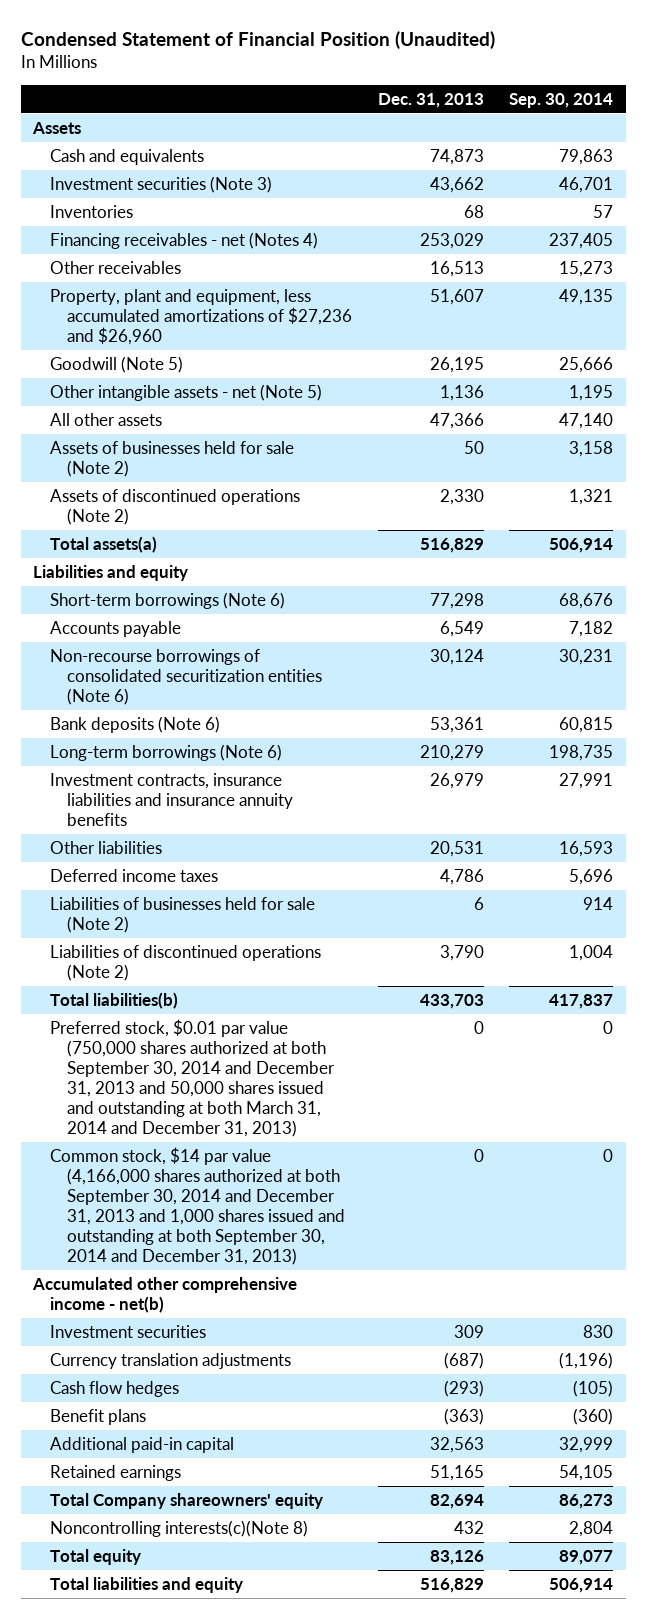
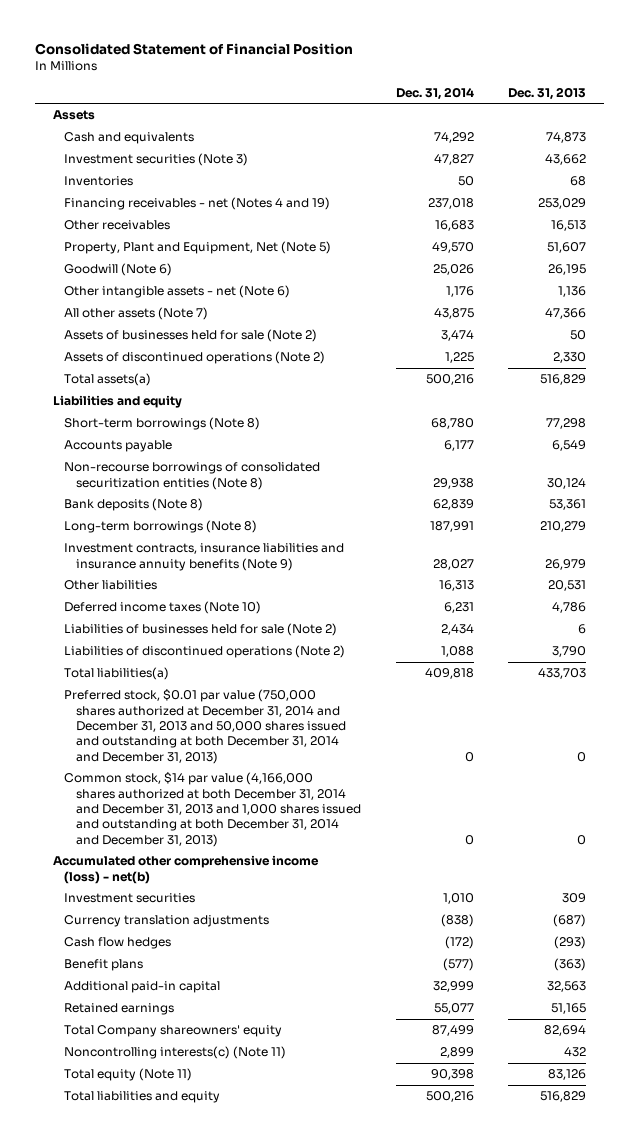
- Condensed Statement of Financial Position (Unaudited)
+ Consolidated Statement of Financial Position
- | Dec. 31, 2013 | Sep. 30, 2014
+ | Dec. 31, 2014 | Dec. 31, 2013
- Financing receivables - net (Notes 4) | 253,029 | 237,405
+ Financing receivables - net (Notes 4 and 19) | 237,018 | 253,029
- Property, plant and equipment, less accumulated amortizations of $27,236 and $26,960 | 51,607 | 49,135
- Goodwill (Note 5) | 26,195 | 25,666
- Other intangible assets - net (Note 5) | 1,136 | 1,195
- All other assets | 47,366 | 47,140
+ Property, Plant and Equipment, Net (Note 5) | 49,570 | 51,607
+ Goodwill (Note 6) | 25,026 | 26,195
+ Other intangible assets - net (Note 6) | 1,176 | 1,136
+ All other assets (Note 7) | 43,875 | 47,366
- Short-term borrowings (Note 6) | 77,298 | 68,676
+ Short-term borrowings (Note 8) | 68,780 | 77,298
- Non-recourse borrowings of consolidated securitization entities (Note 6) | 30,124 | 30,231
- Bank deposits (Note 6) | 53,361 | 60,815
- Long-term borrowings (Note 6) | 210,279 | 198,735
- Investment contracts, insurance liabilities and insurance annuity benefits | 26,979 | 27,991
+ Non-recourse borrowings of consolidated securitization entities (Note 8) | 29,938 | 30,124
+ Bank deposits (Note 8) | 62,839 | 53,361
+ Long-term borrowings (Note 8) | 187,991 | 210,279
+ Investment contracts, insurance liabilities and insurance annuity benefits (Note 9) | 28,027 | 26,979
- Deferred income taxes | 4,786 | 5,696
+ Deferred income taxes (Note 10) | 6,231 | 4,786
- Total liabilities(b) | 433,703 | 417,837
- Preferred stock, $0.01 par value (750,000 shares authorized at both September 30, 2014 and December 31, 2013 and 50,000 shares issued and outstanding at both March 31, 2014 and December 31, 2013) | 0 | 0
- Common stock, $14 par value (4,166,000 shares authorized at both September 30, 2014 and December 31, 2013 and 1,000 shares issued and outstanding at both September 30, 2014 and December 31, 2013) | 0 | 0
- Accumulated other comprehensive income - net(b)
+ Total liabilities(a) | 409,818 | 433,703
+ Preferred stock, $0.01 par value (750,000 shares authorized at December 31, 2014 and December 31, 2013 and 50,000 shares issued and outstanding at both December 31, 2014 and December 31, 2013) | 0 | 0
+ Common stock, $14 par value (4,166,000 shares authorized at both December 31, 2014 and December 31, 2013 and 1,000 shares issued and outstanding at both December 31, 2014 and December 31, 2013) | 0 | 0
+ Accumulated other comprehensive income (loss) - net(b)
- Noncontrolling interests(c)(Note 8) | 432 | 2,804
- Total equity | 83,126 | 89,077
+ Noncontrolling interests(c) (Note 11) | 2,899 | 432
+ Total equity (Note 11) | 90,398 | 83,126

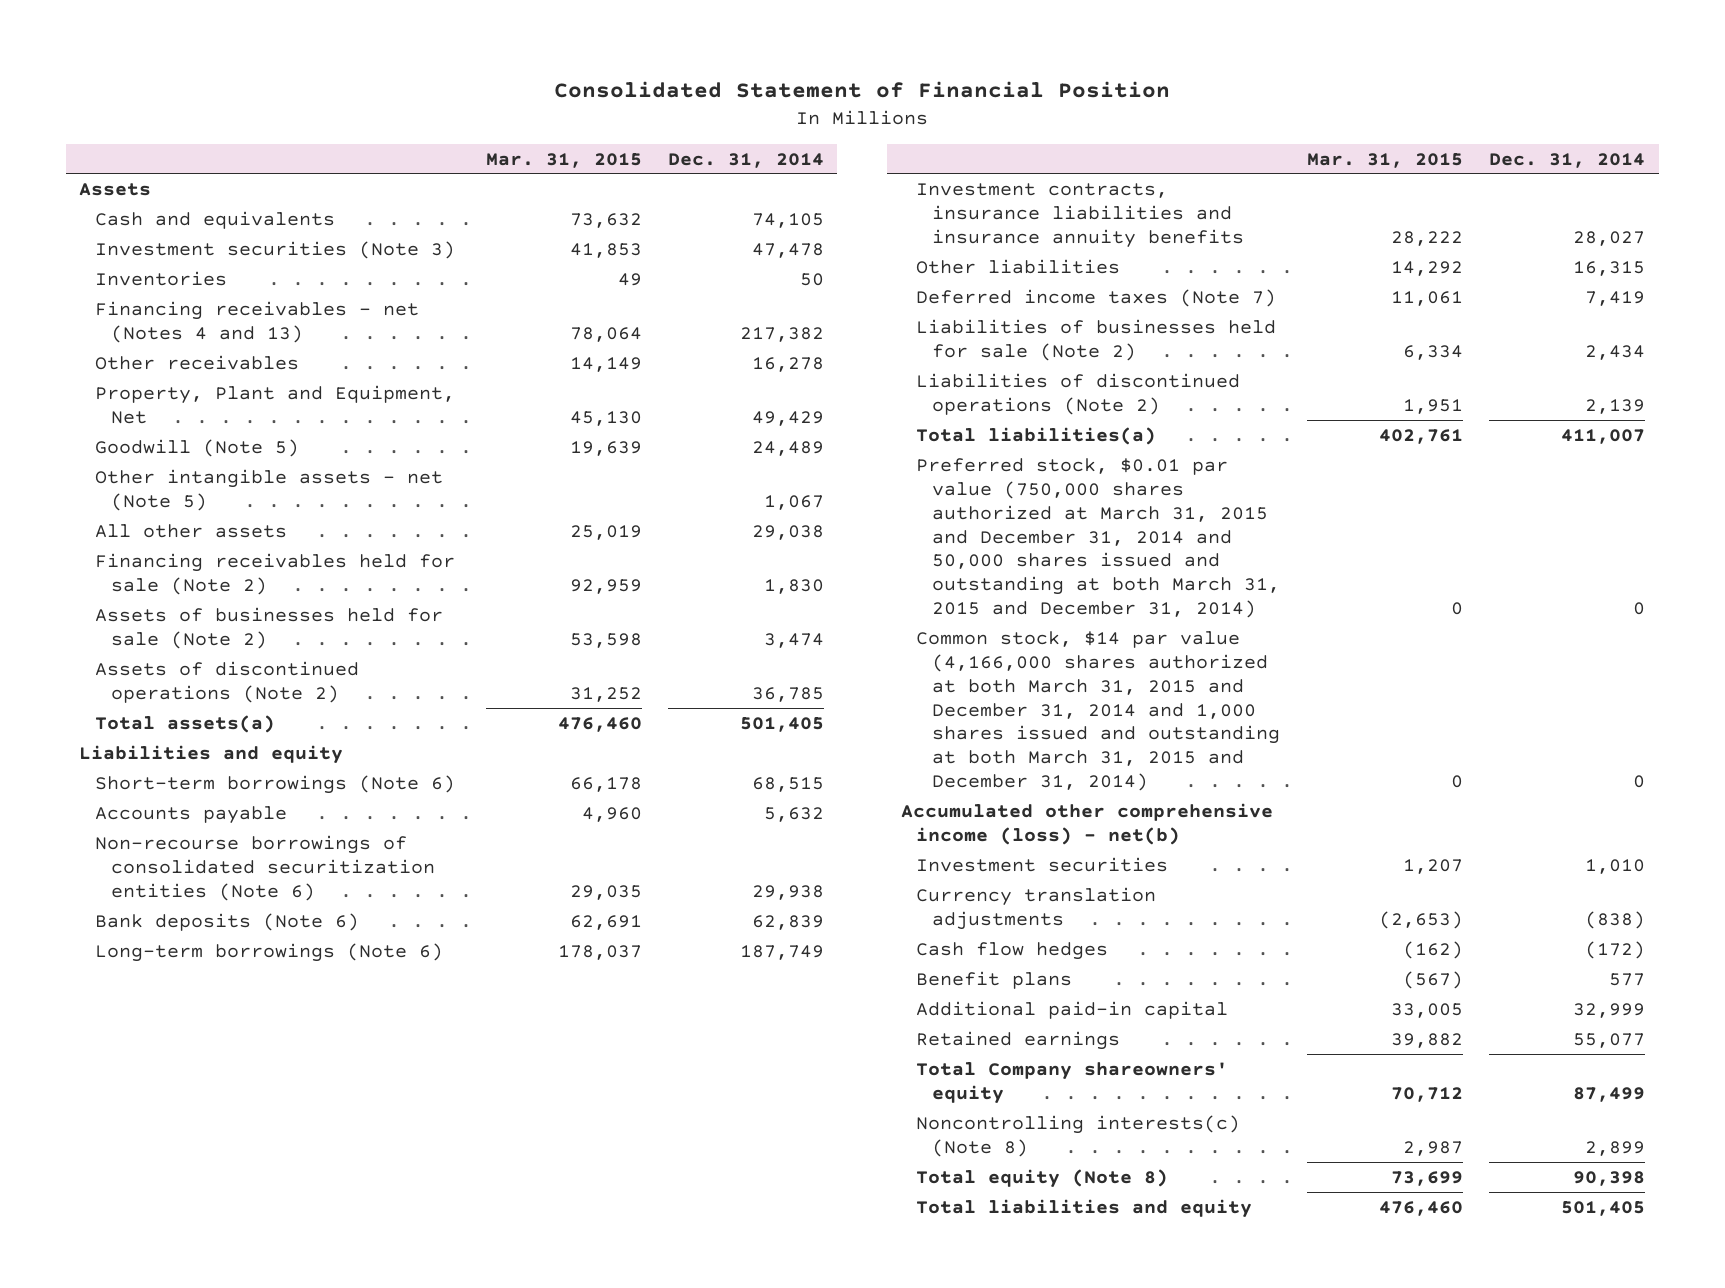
- | Dec. 31, 2014 | Dec. 31, 2013
+ | Mar. 31, 2015 | Dec. 31, 2014
- Cash and equivalents | 74,292 | 74,873
- Investment securities (Note 3) | 47,827 | 43,662
+ Cash and equivalents | 73,632 | 74,105
+ Investment securities (Note 3) | 41,853 | 47,478
- Financing receivables - net (Notes 4 and 19) | 237,018 | 253,029
- Other receivables | 16,683 | 16,513
- Property, Plant and Equipment, Net (Note 5) | 49,570 | 51,607
- Goodwill (Note 6) | 25,026 | 26,195
- Other intangible assets - net (Note 6) | 1,176 | 1,136
- All other assets (Note 7) | 43,875 | 47,366
+ Financing receivables - net (Notes 4 and 13) | 78,064 | 217,382
+ Other receivables | 14,149 | 16,278
+ Property, Plant and Equipment, Net | 45,130 | 49,429
+ Goodwill (Note 5) | 19,639 | 24,489
+ Other intangible assets - net (Note 5) | | 1,067
+ All other assets | 25,019 | 29,038
+ Financing receivables held for sale (Note 2) | 92,959 | 1,830
- Assets of discontinued operations (Note 2) | 1,225 | 2,330
- Total assets(a) | 500,216 | 516,829
+ Assets of discontinued operations (Note 2) | 31,252 | 36,785
+ Total assets(a) | 476,460 | 501,405
- Short-term borrowings (Note 8) | 68,780 | 77,298
- Accounts payable | 6,177 | 6,549
- Non-recourse borrowings of consolidated securitization entities (Note 8) | 29,938 | 30,124
- Bank deposits (Note 8) | 62,839 | 53,361
- Long-term borrowings (Note 8) | 187,991 | 210,279
- Investment contracts, insurance liabilities and insurance annuity benefits (Note 9) | 28,027 | 26,979
- Other liabilities | 16,313 | 20,531
- Deferred income taxes (Note 10) | 6,231 | 4,786
+ Short-term borrowings (Note 6) | 66,178 | 68,515
+ Accounts payable | 4,960 | 5,632
+ Non-recourse borrowings of consolidated securitization entities (Note 6) | 29,035 | 29,938
+ Bank deposits (Note 6) | 62,691 | 62,839
+ Long-term borrowings (Note 6) | 178,037 | 187,749
+ Investment contracts, insurance liabilities and insurance annuity benefits | 28,222 | 28,027
+ Other liabilities | 14,292 | 16,315
+ Deferred income taxes (Note 7) | 11,061 | 7,419
- Liabilities of discontinued operations (Note 2) | 1,088 | 3,790
- Total liabilities(a) | 409,818 | 433,703
- Preferred stock, $0.01 par value (750,000 shares authorized at December 31, 2014 and December 31, 2013 and 50,000 shares issued and outstanding at both December 31, 2014 and December 31, 2013) | 0 | 0
- Common stock, $14 par value (4,166,000 shares authorized at both December 31, 2014 and December 31, 2013 and 1,000 shares issued and outstanding at both December 31, 2014 and December 31, 2013) | 0 | 0
+ Liabilities of discontinued operations (Note 2) | 1,951 | 2,139
+ Total liabilities(a) | 402,761 | 411,007
+ Preferred stock, $0.01 par value (750,000 shares authorized at March 31, 2015 and December 31, 2014 and 50,000 shares issued and outstanding at both March 31, 2015 and December 31, 2014) | 0 | 0
+ Common stock, $14 par value (4,166,000 shares authorized at both March 31, 2015 and December 31, 2014 and 1,000 shares issued and outstanding at both March 31, 2015 and December 31, 2014) | 0 | 0
- Benefit plans | (577) | (363)
+ Benefit plans | (567) | 577
- Noncontrolling interests(c) (Note 11) | 2,899 | 432
- Total equity (Note 11) | 90,398 | 83,126
- Total liabilities and equity | 500,216 | 516,829
+ Noncontrolling interests(c) (Note 8) | 2,987 | 2,899
+ Total equity (Note 8) | 73,699 | 90,398
+ Total liabilities and equity | 476,460 | 501,405

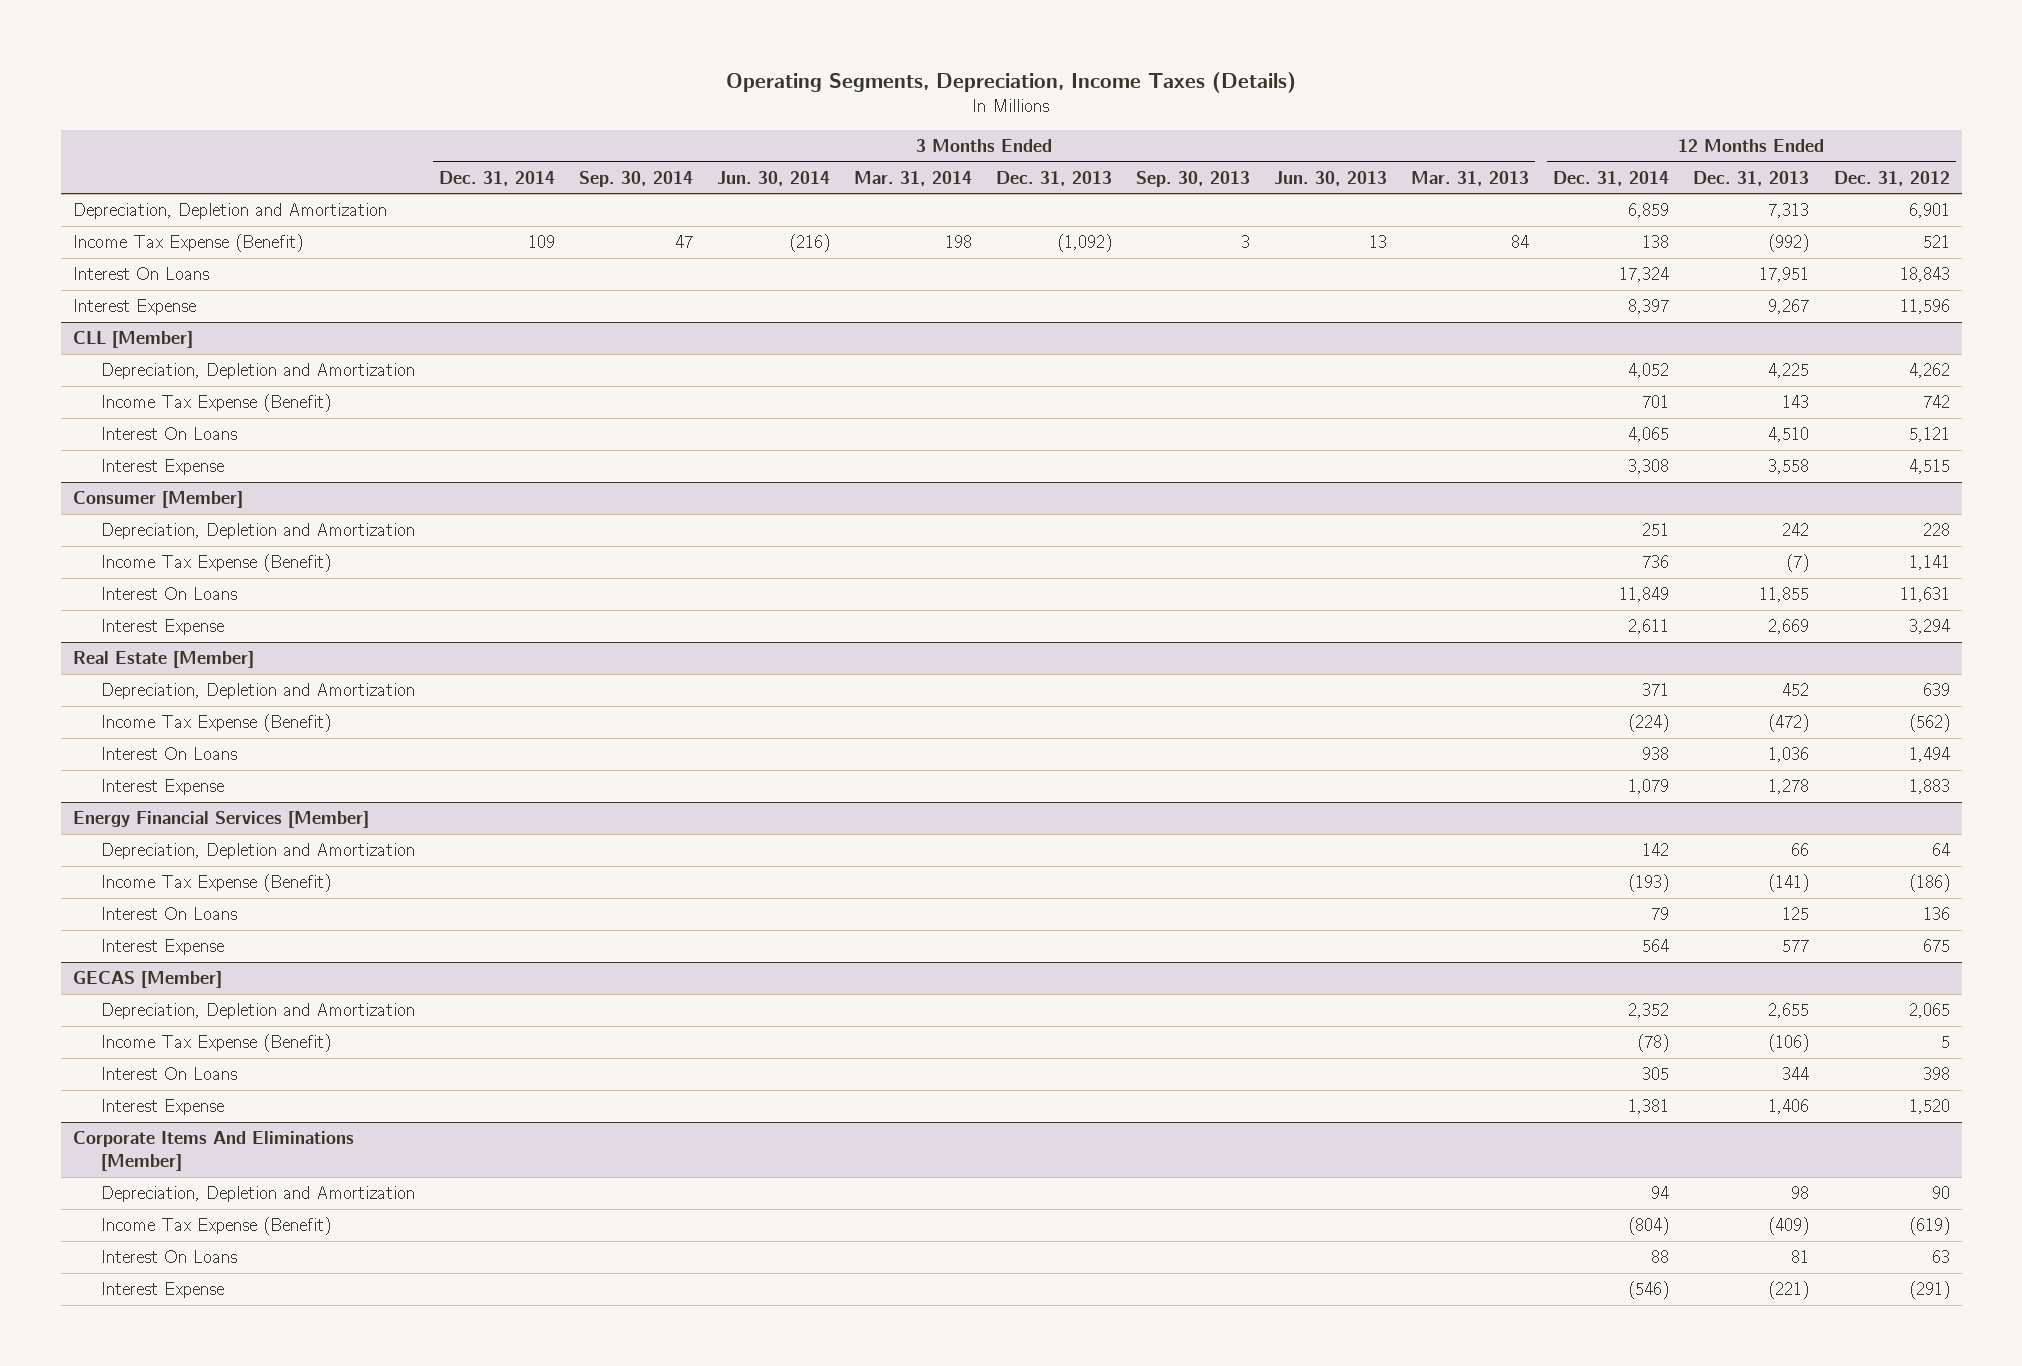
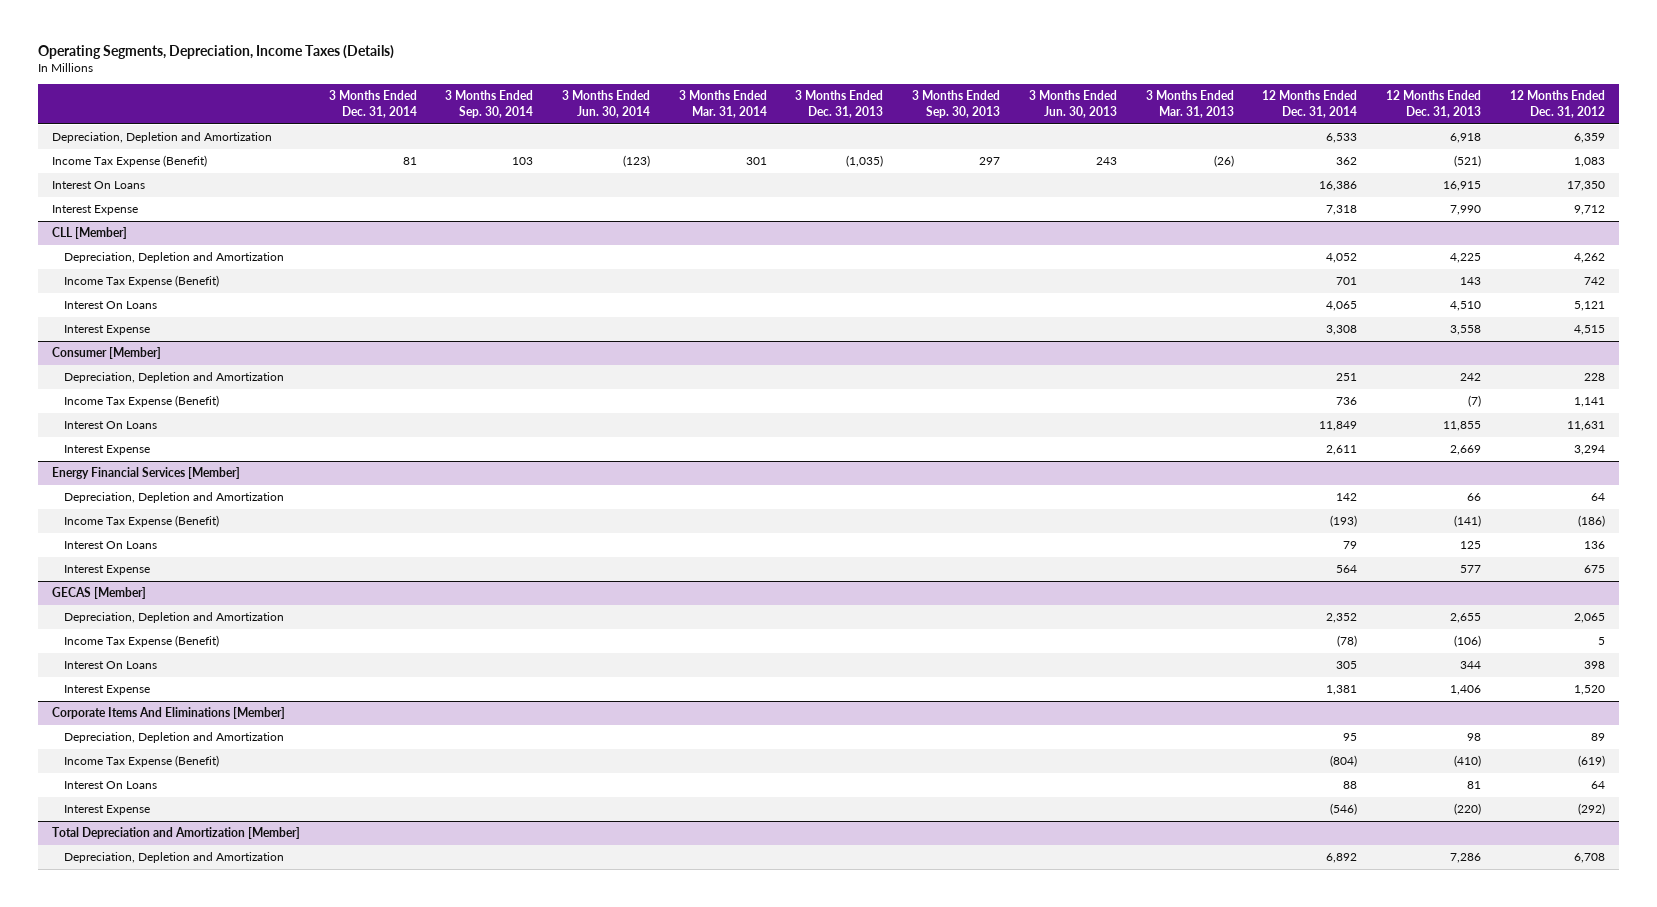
- Depreciation, Depletion and Amortization | | | | | | | | | 6,859 | 7,313 | 6,901
- Income Tax Expense (Benefit) | 109 | 47 | (216) | 198 | (1,092) | 3 | 13 | 84 | 138 | (992) | 521
- Interest On Loans | | | | | | | | | 17,324 | 17,951 | 18,843
- Interest Expense | | | | | | | | | 8,397 | 9,267 | 11,596
+ Depreciation, Depletion and Amortization | | | | | | | | | 6,533 | 6,918 | 6,359
+ Income Tax Expense (Benefit) | 81 | 103 | (123) | 301 | (1,035) | 297 | 243 | (26) | 362 | (521) | 1,083
+ Interest On Loans | | | | | | | | | 16,386 | 16,915 | 17,350
+ Interest Expense | | | | | | | | | 7,318 | 7,990 | 9,712
- Real Estate [Member]
- Depreciation, Depletion and Amortization | | | | | | | | | 371 | 452 | 639
- Income Tax Expense (Benefit) | | | | | | | | | (224) | (472) | (562)
- Interest On Loans | | | | | | | | | 938 | 1,036 | 1,494
- Interest Expense | | | | | | | | | 1,079 | 1,278 | 1,883
@ Corporate Items And Eliminations [Member]
- Depreciation, Depletion and Amortization | | | | | | | | | 94 | 98 | 90
- Income Tax Expense (Benefit) | | | | | | | | | (804) | (409) | (619)
- Interest On Loans | | | | | | | | | 88 | 81 | 63
- Interest Expense | | | | | | | | | (546) | (221) | (291)
+ Depreciation, Depletion and Amortization | | | | | | | | | 95 | 98 | 89
+ Income Tax Expense (Benefit) | | | | | | | | | (804) | (410) | (619)
+ Interest On Loans | | | | | | | | | 88 | 81 | 64
+ Interest Expense | | | | | | | | | (546) | (220) | (292)
+ Total Depreciation and Amortization [Member]
+ Depreciation, Depletion and Amortization | | | | | | | | | 6,892 | 7,286 | 6,708

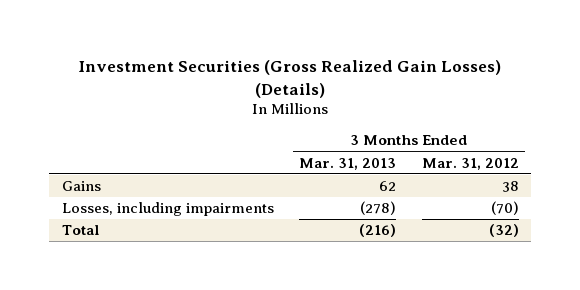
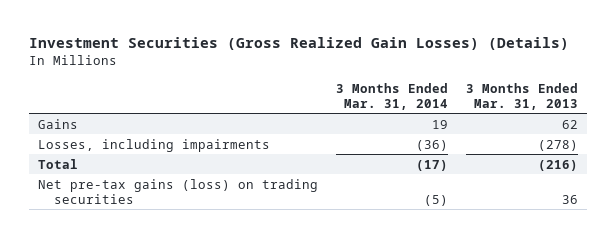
- | 3 Months Ended Mar. 31, 2013 | 3 Months Ended Mar. 31, 2012
+ | 3 Months Ended Mar. 31, 2014 | 3 Months Ended Mar. 31, 2013
+ Net pre-tax gains (loss) on trading securities | (5) | 36

